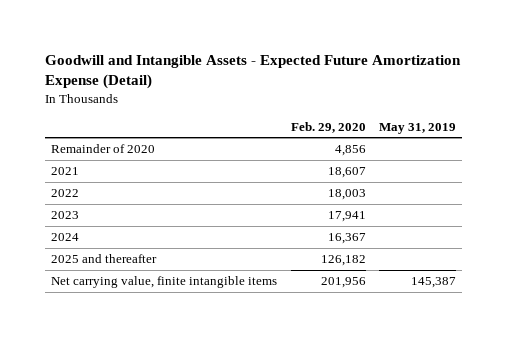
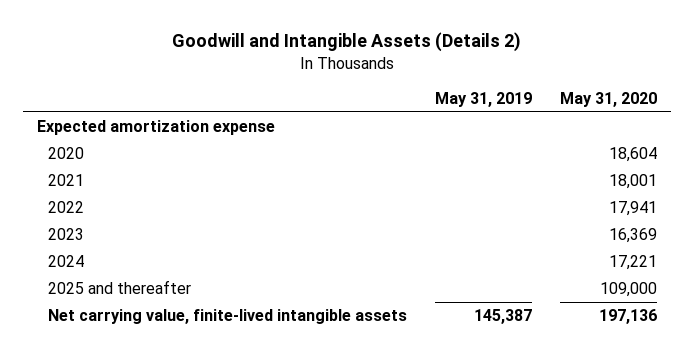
- Goodwill and Intangible Assets - Expected Future Amortization Expense (Detail)
+ Goodwill and Intangible Assets (Details 2)
- | Feb. 29, 2020 | May 31, 2019
+ | May 31, 2019 | May 31, 2020
- Remainder of 2020 | 4,856 |
+ Expected amortization expense
+ 2020 | | 18,604
- Net carrying value, finite intangible items | 201,956 | 145,387
+ Net carrying value, finite-lived intangible assets | 145,387 | 197,136

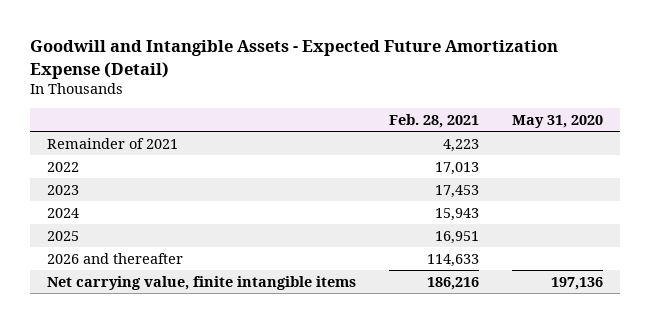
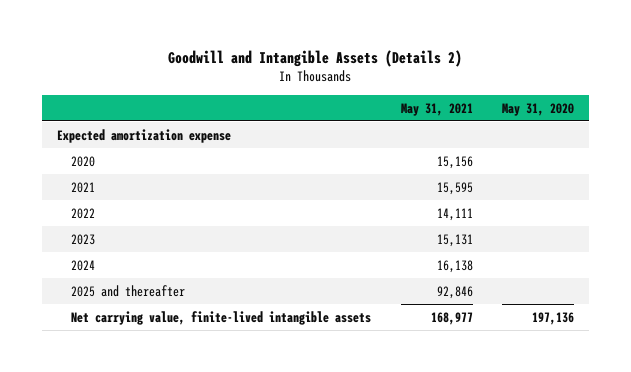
- Goodwill and Intangible Assets - Expected Future Amortization Expense (Detail)
+ Goodwill and Intangible Assets (Details 2)
- | Feb. 28, 2021 | May 31, 2020
+ | May 31, 2021 | May 31, 2020
- Remainder of 2021 | 4,223 |
+ Expected amortization expense
+ 2020 | 15,156 |
+ 2021 | 15,595 |
- 2025 | 16,951 |
- 2026 and thereafter | 114,633 |
- Net carrying value, finite intangible items | 186,216 | 197,136
+ 2025 and thereafter | 92,846 |
+ Net carrying value, finite-lived intangible assets | 168,977 | 197,136

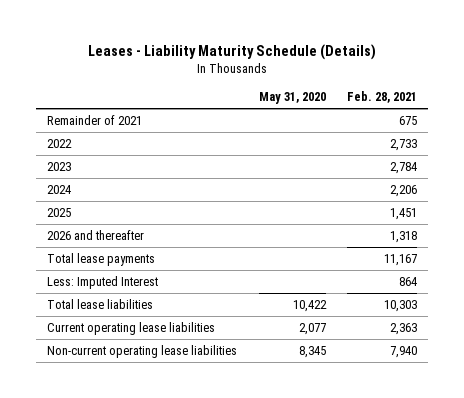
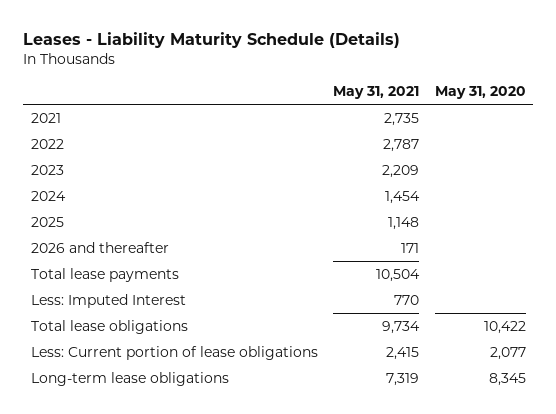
- | May 31, 2020 | Feb. 28, 2021
+ | May 31, 2021 | May 31, 2020
- Remainder of 2021 | | 675
+ 2021 | 2,735 |
- Total lease liabilities | 10,422 | 10,303
- Current operating lease liabilities | 2,077 | 2,363
- Non-current operating lease liabilities | 8,345 | 7,940
+ Total lease obligations | 9,734 | 10,422
+ Less: Current portion of lease obligations | 2,415 | 2,077
+ Long-term lease obligations | 7,319 | 8,345

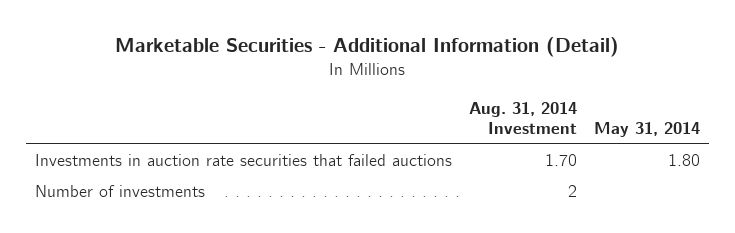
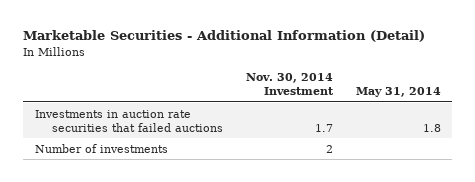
- | Aug. 31, 2014 Investment | May 31, 2014
+ | Nov. 30, 2014 Investment | May 31, 2014
- Investments in auction rate securities that failed auctions | 1.70 | 1.80
+ Investments in auction rate securities that failed auctions | 1.7 | 1.8

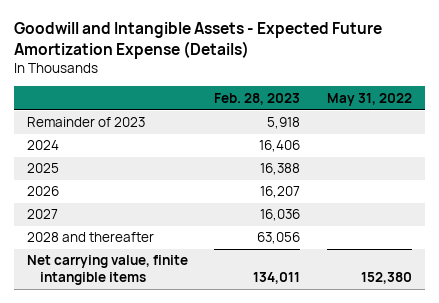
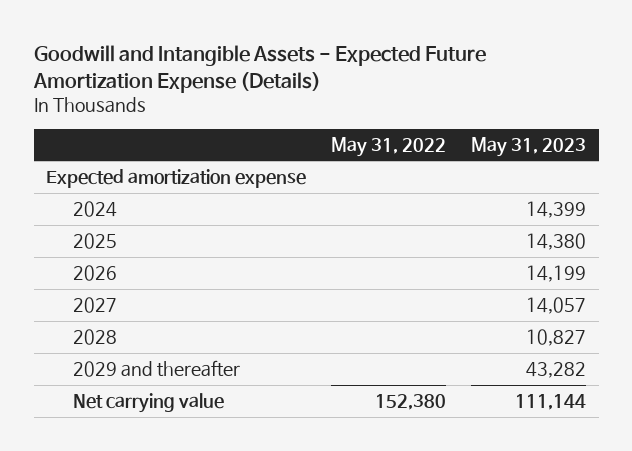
- | Feb. 28, 2023 | May 31, 2022
+ | May 31, 2022 | May 31, 2023
- Remainder of 2023 | 5,918 |
+ Expected amortization expense
- 2028 and thereafter | 63,056 |
- Net carrying value, finite intangible items | 134,011 | 152,380
+ 2028 | | 10,827
+ 2029 and thereafter | | 43,282
+ Net carrying value | 152,380 | 111,144

